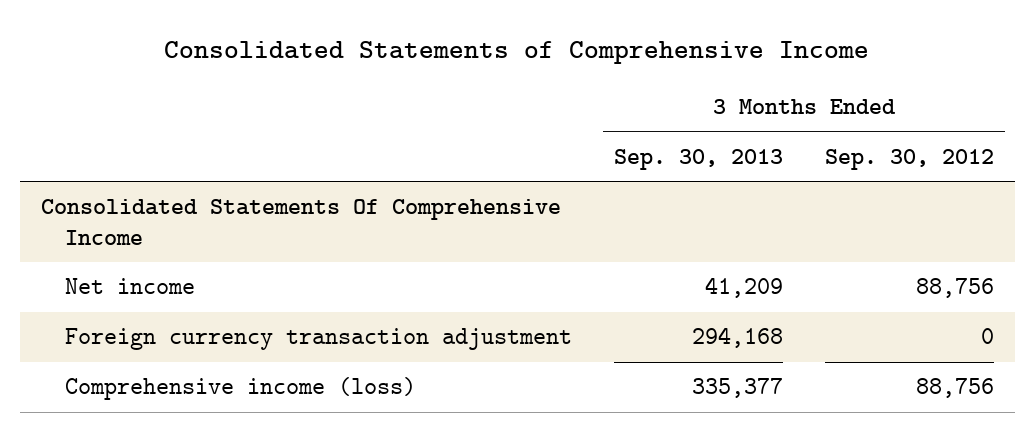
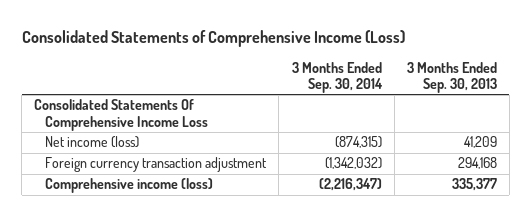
- Consolidated Statements of Comprehensive Income
+ Consolidated Statements of Comprehensive Income (Loss)
- | 3 Months Ended Sep. 30, 2013 | 3 Months Ended Sep. 30, 2012
+ | 3 Months Ended Sep. 30, 2014 | 3 Months Ended Sep. 30, 2013
- Consolidated Statements Of Comprehensive Income
- Net income | 41,209 | 88,756
+ Consolidated Statements Of Comprehensive Income Loss
+ Net income (loss) | (874,315) | 41,209

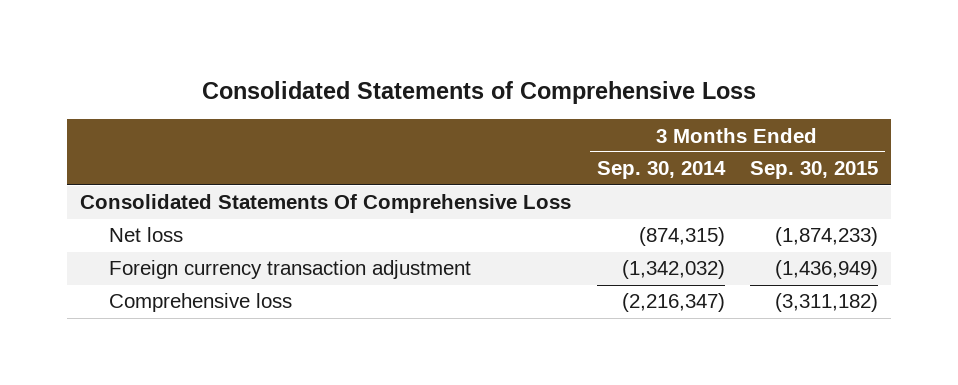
- Consolidated Statements of Comprehensive Income (Loss)
+ Consolidated Statements of Comprehensive Loss
- | 3 Months Ended Sep. 30, 2014 | 3 Months Ended Sep. 30, 2013
+ | 3 Months Ended Sep. 30, 2014 | 3 Months Ended Sep. 30, 2015
- Consolidated Statements Of Comprehensive Income Loss
- Net income (loss) | (874,315) | 41,209
+ Consolidated Statements Of Comprehensive Loss
+ Net loss | (874,315) | (1,874,233)
- Comprehensive income (loss) | (2,216,347) | 335,377
+ Comprehensive loss | (2,216,347) | (3,311,182)

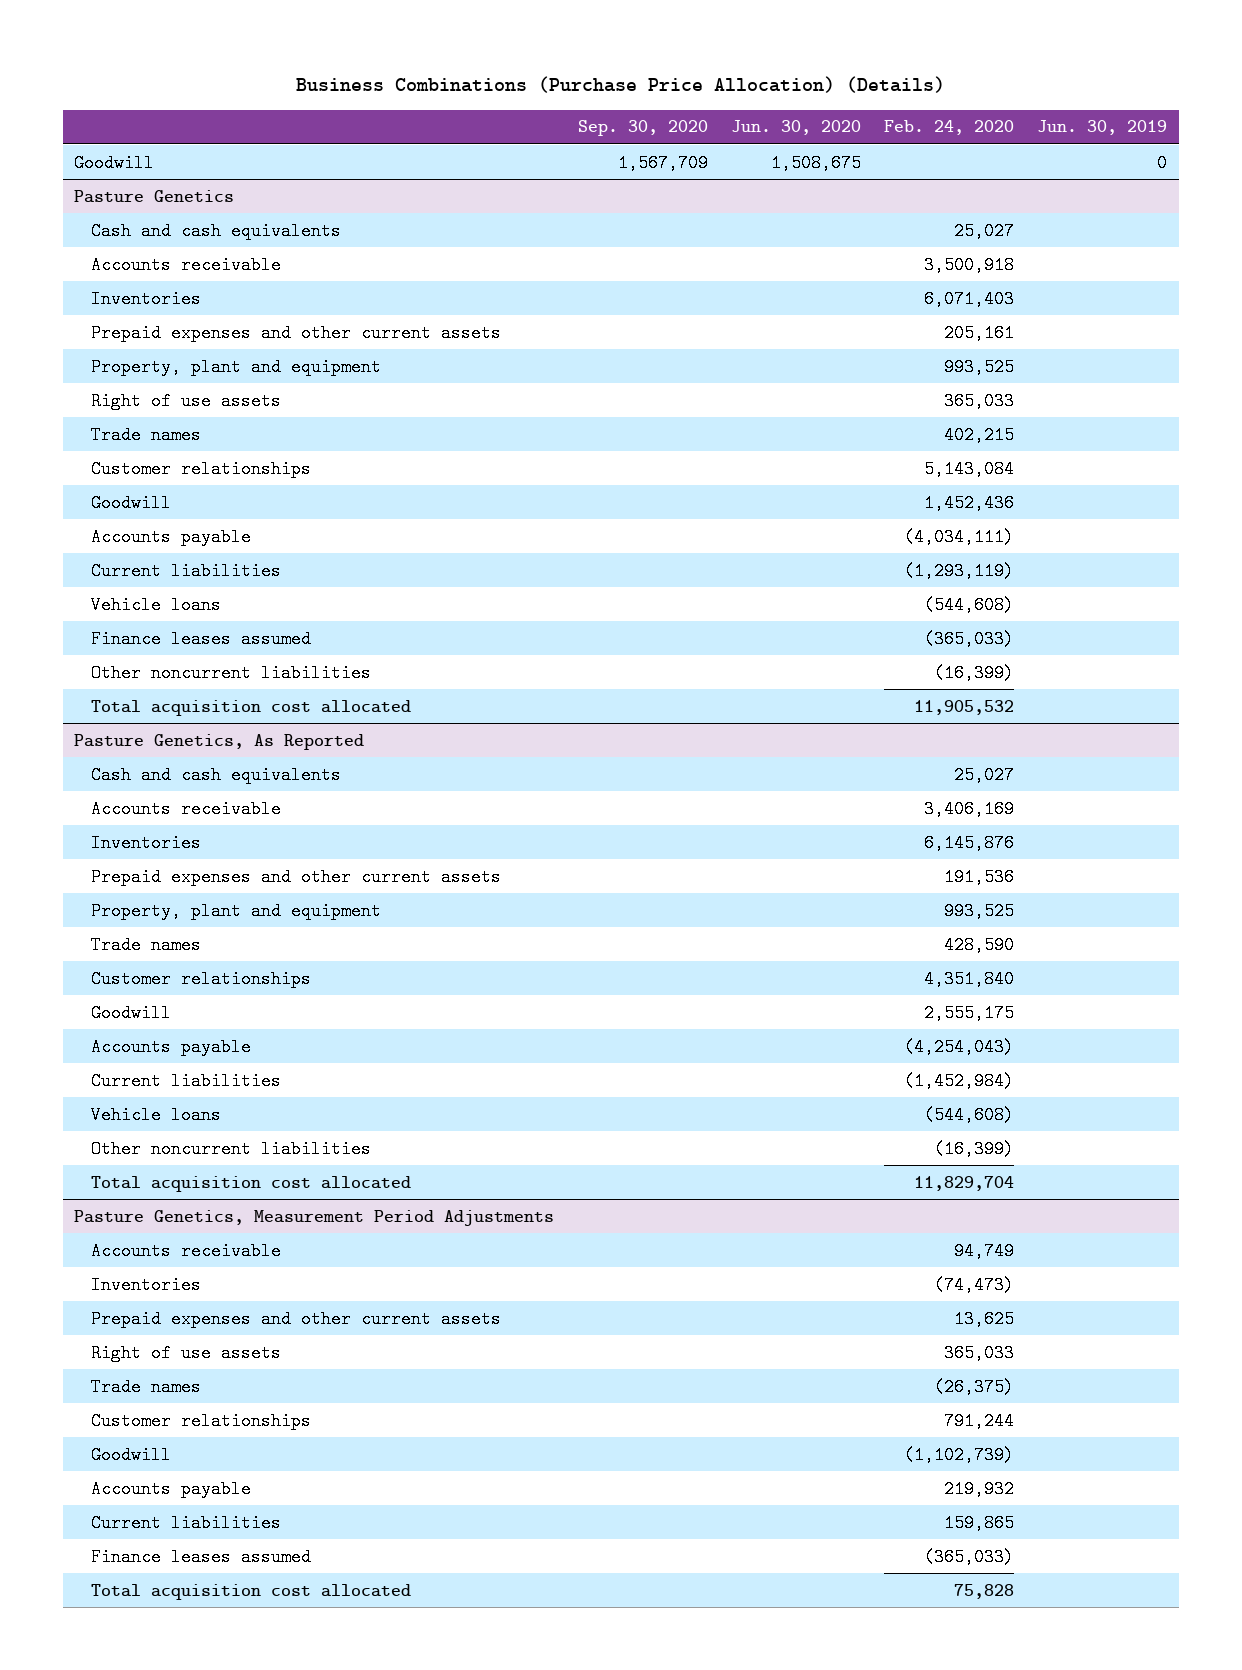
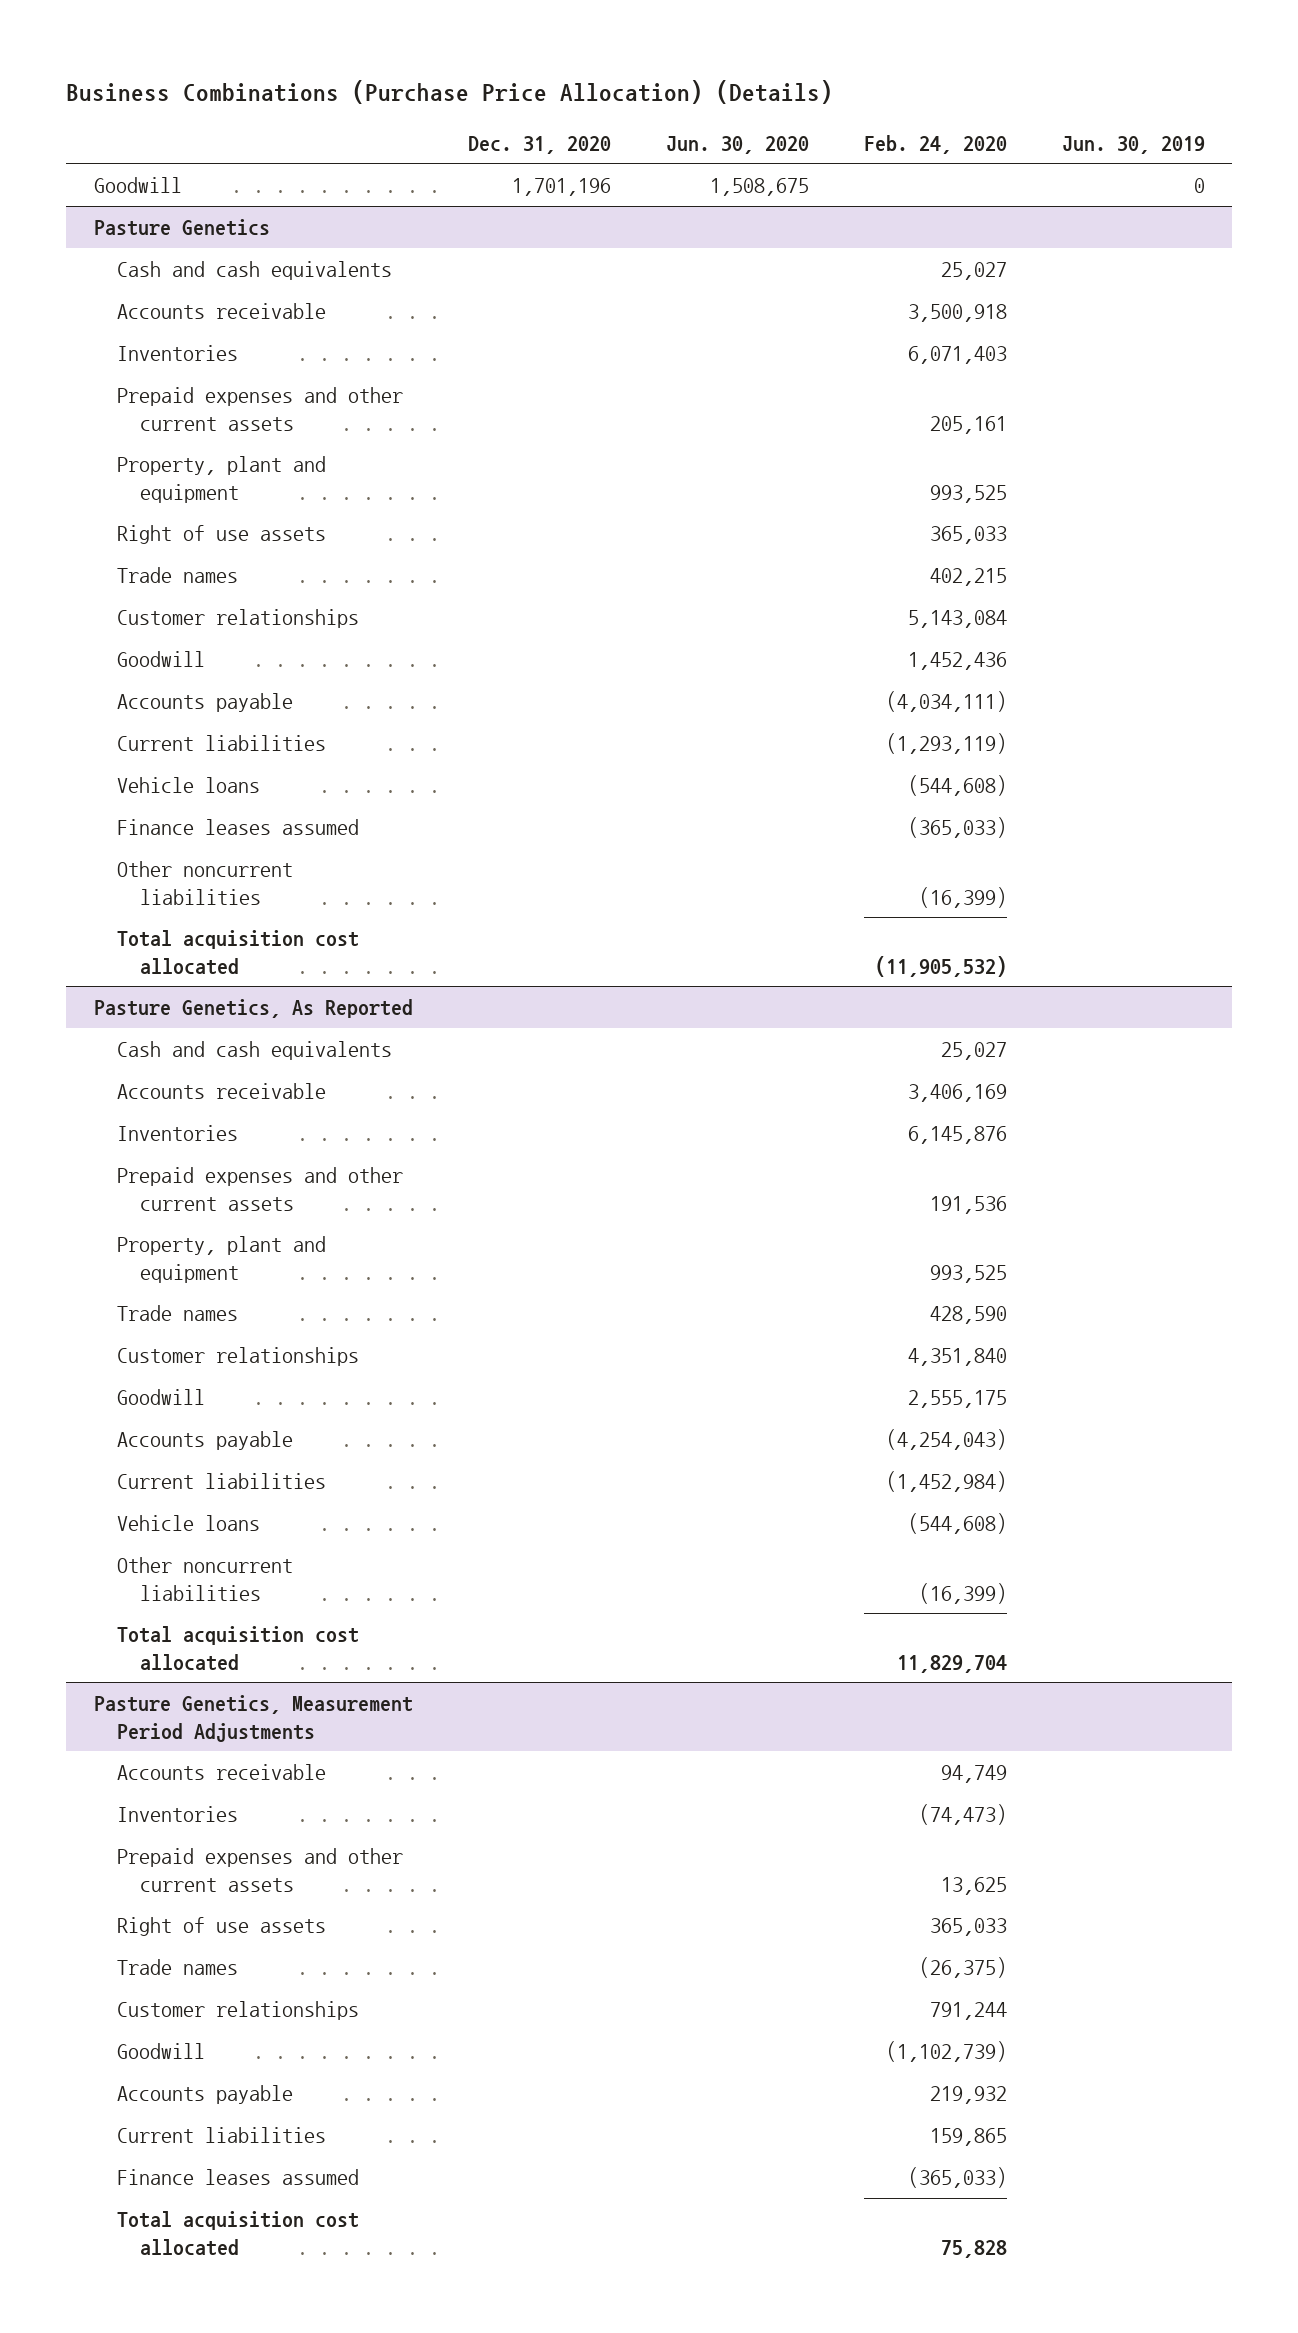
- | Sep. 30, 2020 | Jun. 30, 2020 | Feb. 24, 2020 | Jun. 30, 2019
+ | Dec. 31, 2020 | Jun. 30, 2020 | Feb. 24, 2020 | Jun. 30, 2019
@ Pasture Genetics
- Total acquisition cost allocated | | | 11,905,532 |
+ Total acquisition cost allocated | | | (11,905,532) |

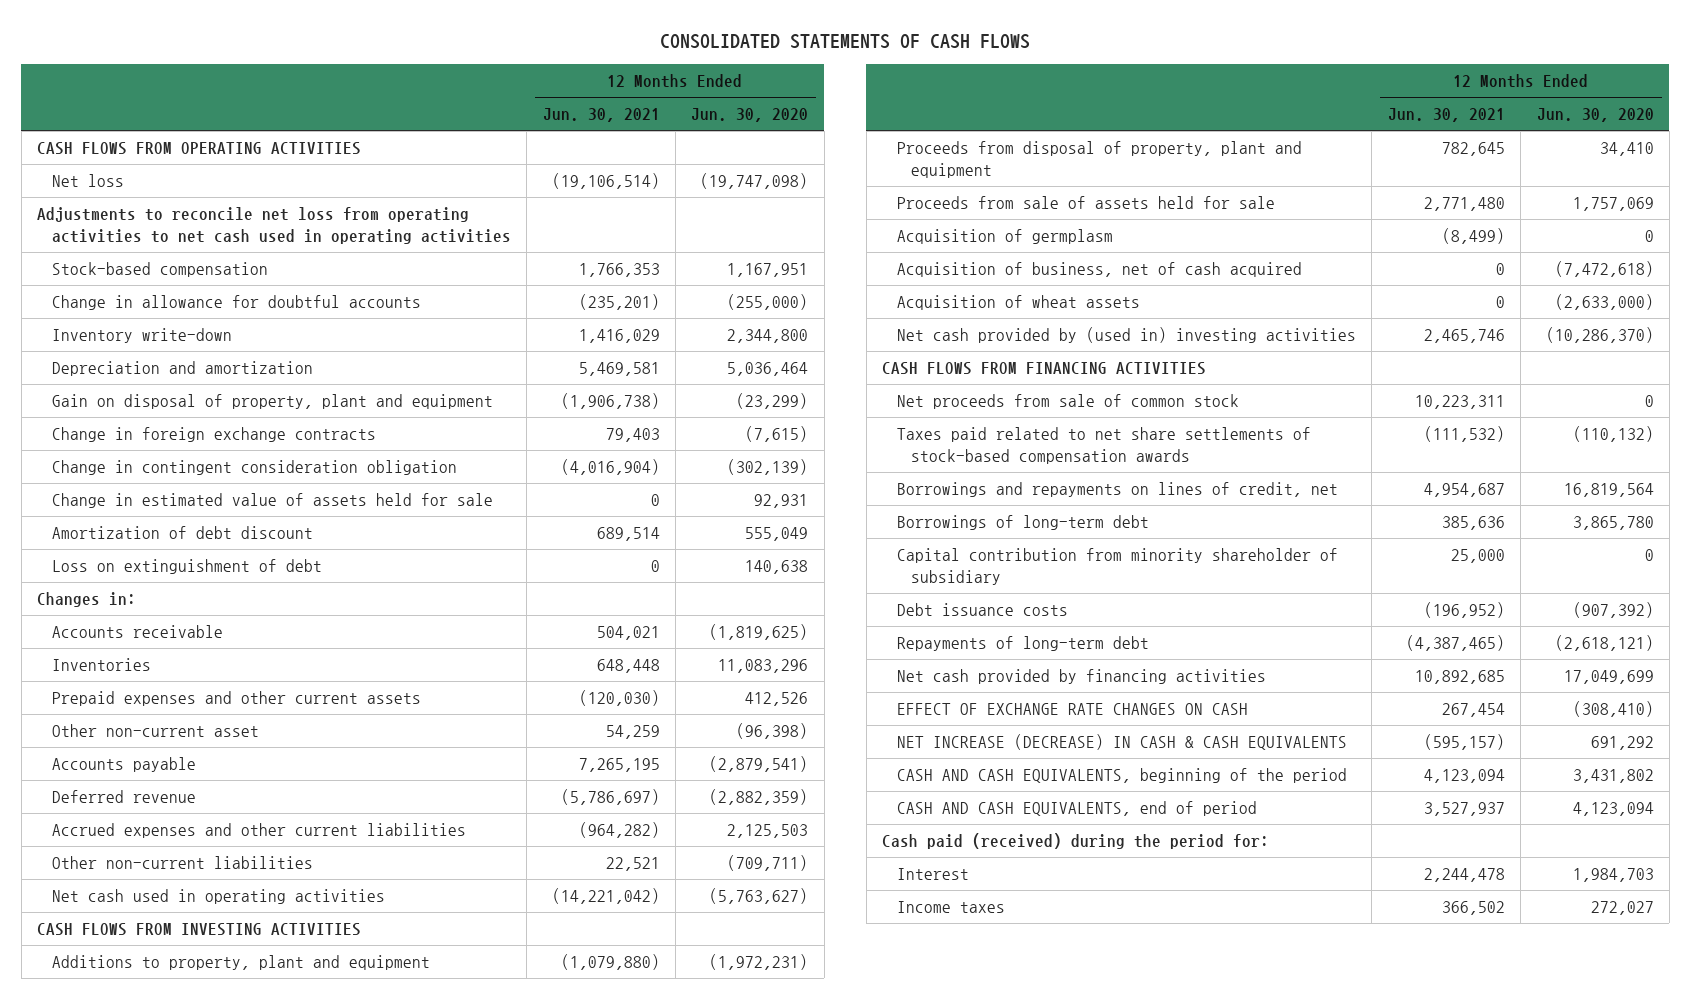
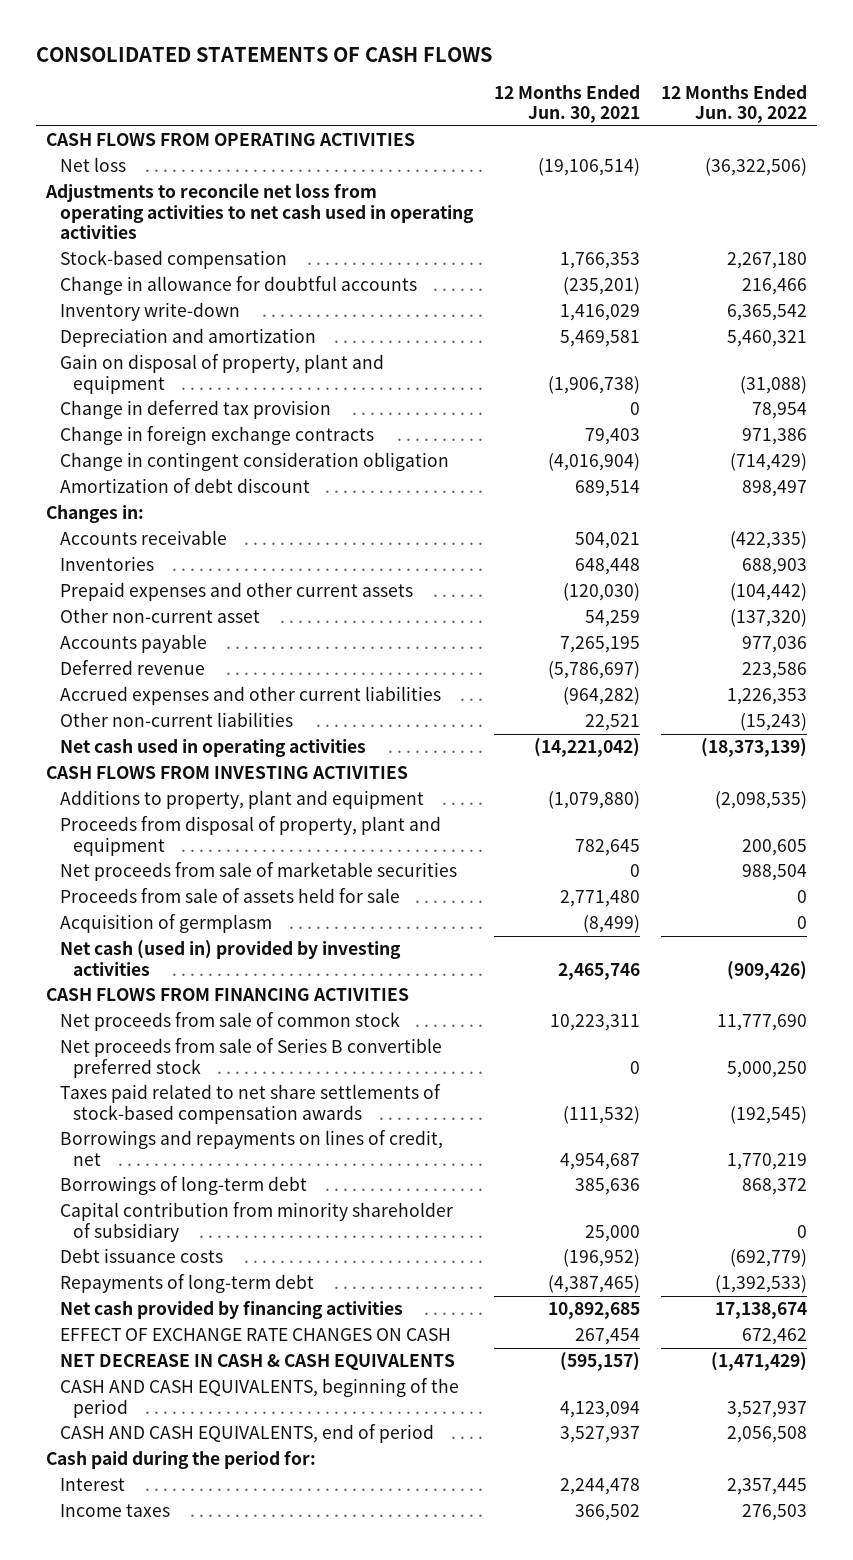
- | 12 Months Ended Jun. 30, 2021 | 12 Months Ended Jun. 30, 2020
+ | 12 Months Ended Jun. 30, 2021 | 12 Months Ended Jun. 30, 2022
+ Change in deferred tax provision | 0 | 78,954
- Change in estimated value of assets held for sale | 0 | 92,931
- Loss on extinguishment of debt | 0 | 140,638
+ Net proceeds from sale of marketable securities | 0 | 988,504
- Acquisition of business, net of cash acquired | 0 | (7,472,618)
- Acquisition of wheat assets | 0 | (2,633,000)
- Net cash provided by (used in) investing activities | 2,465,746 | (10,286,370)
+ Net cash (used in) provided by investing activities | 2,465,746 | (909,426)
+ Net proceeds from sale of Series B convertible preferred stock | 0 | 5,000,250
- NET INCREASE (DECREASE) IN CASH & CASH EQUIVALENTS | (595,157) | 691,292
+ NET DECREASE IN CASH & CASH EQUIVALENTS | (595,157) | (1,471,429)
- Cash paid (received) during the period for:
+ Cash paid during the period for:

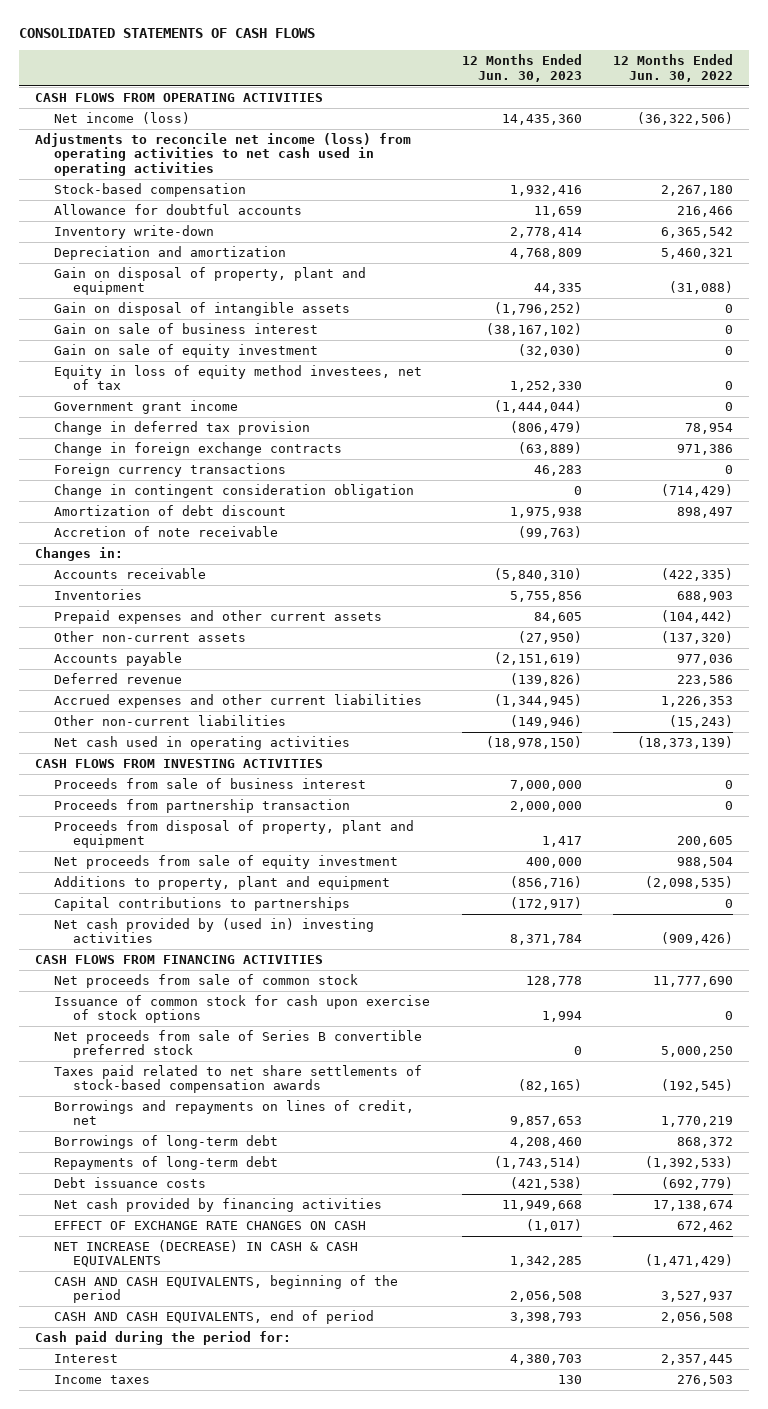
- | 12 Months Ended Jun. 30, 2021 | 12 Months Ended Jun. 30, 2022
+ | 12 Months Ended Jun. 30, 2023 | 12 Months Ended Jun. 30, 2022
- Net loss | (19,106,514) | (36,322,506)
- Adjustments to reconcile net loss from operating activities to net cash used in operating activities
+ Net income (loss) | 14,435,360 | (36,322,506)
+ Adjustments to reconcile net income (loss) from operating activities to net cash used in operating activities
- Change in allowance for doubtful accounts | (235,201) | 216,466
+ Allowance for doubtful accounts | 11,659 | 216,466
+ Gain on disposal of intangible assets | (1,796,252) | 0
+ Gain on sale of business interest | (38,167,102) | 0
+ Gain on sale of equity investment | (32,030) | 0
+ Equity in loss of equity method investees, net of tax | 1,252,330 | 0
+ Government grant income | (1,444,044) | 0
+ Foreign currency transactions | 46,283 | 0
+ Accretion of note receivable | (99,763) |
- Other non-current asset | 54,259 | (137,320)
+ Other non-current assets | (27,950) | (137,320)
+ Proceeds from sale of business interest | 7,000,000 | 0
+ Proceeds from partnership transaction | 2,000,000 | 0
- Net proceeds from sale of marketable securities | 0 | 988,504
- Proceeds from sale of assets held for sale | 2,771,480 | 0
- Acquisition of germplasm | (8,499) | 0
- Net cash (used in) provided by investing activities | 2,465,746 | (909,426)
+ Net proceeds from sale of equity investment | 400,000 | 988,504
moved down: Additions to property, plant and equipment | (856,716) | (2,098,535)
+ Capital contributions to partnerships | (172,917) | 0
+ Net cash provided by (used in) investing activities | 8,371,784 | (909,426)
+ Issuance of common stock for cash upon exercise of stock options | 1,994 | 0
- Capital contribution from minority shareholder of subsidiary | 25,000 | 0
moved down: Debt issuance costs | (421,538) | (692,779)
- NET DECREASE IN CASH & CASH EQUIVALENTS | (595,157) | (1,471,429)
+ NET INCREASE (DECREASE) IN CASH & CASH EQUIVALENTS | 1,342,285 | (1,471,429)

